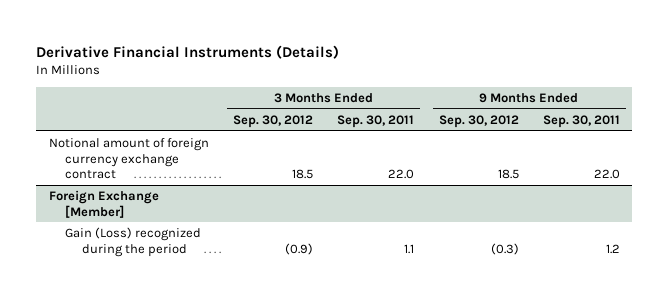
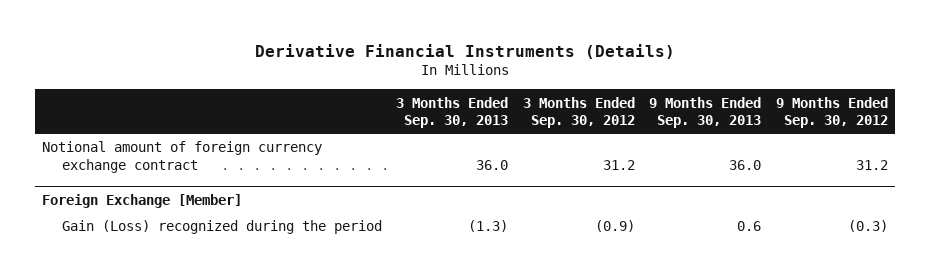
- | 3 Months Ended Sep. 30, 2012 | 3 Months Ended Sep. 30, 2011 | 9 Months Ended Sep. 30, 2012 | 9 Months Ended Sep. 30, 2011
+ | 3 Months Ended Sep. 30, 2013 | 3 Months Ended Sep. 30, 2012 | 9 Months Ended Sep. 30, 2013 | 9 Months Ended Sep. 30, 2012
- Notional amount of foreign currency exchange contract | 18.5 | 22.0 | 18.5 | 22.0
+ Notional amount of foreign currency exchange contract | 36.0 | 31.2 | 36.0 | 31.2

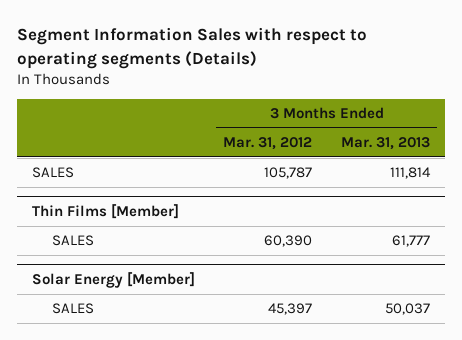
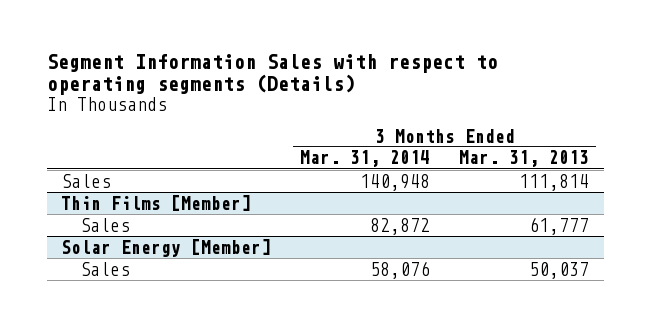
- | 3 Months Ended Mar. 31, 2012 | 3 Months Ended Mar. 31, 2013
+ | 3 Months Ended Mar. 31, 2014 | 3 Months Ended Mar. 31, 2013
- SALES | 105,787 | 111,814
+ Sales | 140,948 | 111,814
@ Thin Films [Member]
- SALES | 60,390 | 61,777
+ Sales | 82,872 | 61,777
@ Solar Energy [Member]
- SALES | 45,397 | 50,037
+ Sales | 58,076 | 50,037

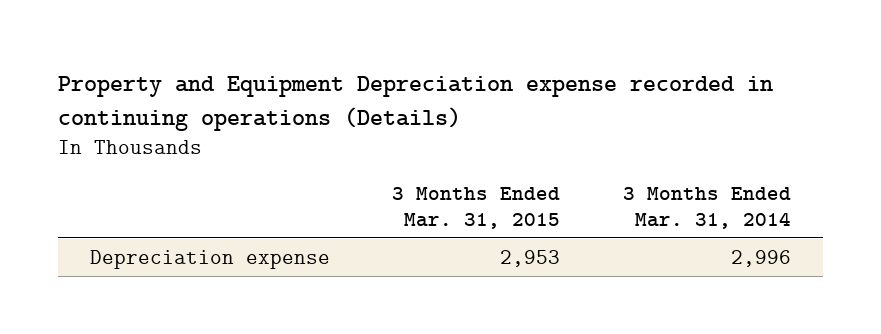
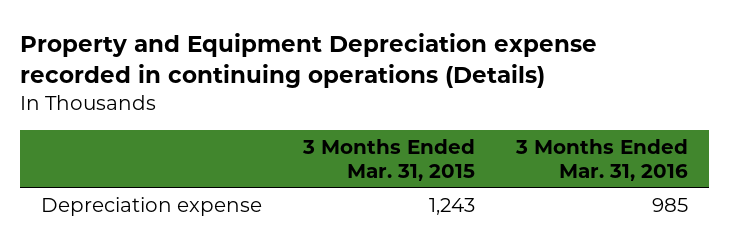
- | 3 Months Ended Mar. 31, 2015 | 3 Months Ended Mar. 31, 2014
+ | 3 Months Ended Mar. 31, 2015 | 3 Months Ended Mar. 31, 2016
- Depreciation expense | 2,953 | 2,996
+ Depreciation expense | 1,243 | 985

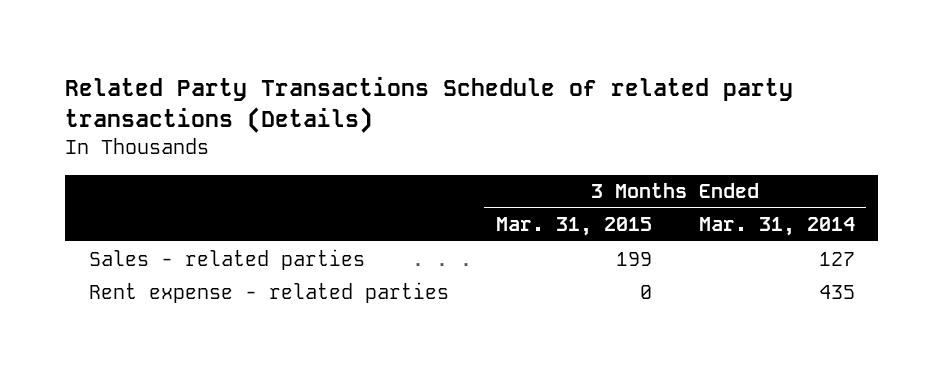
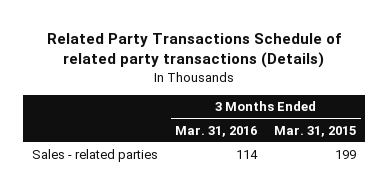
- | 3 Months Ended Mar. 31, 2015 | 3 Months Ended Mar. 31, 2014
+ | 3 Months Ended Mar. 31, 2016 | 3 Months Ended Mar. 31, 2015
- Rent expense - related parties | 0 | 435

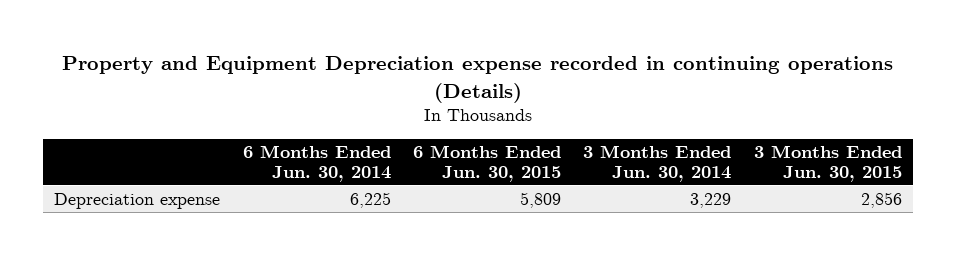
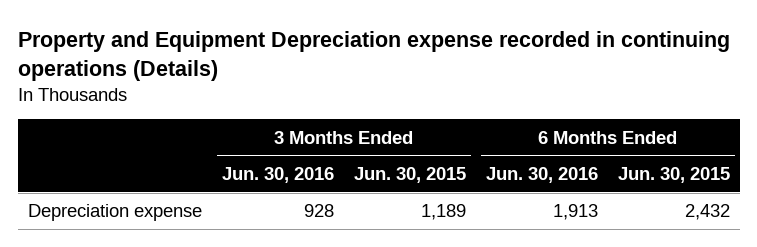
- | 6 Months Ended Jun. 30, 2014 | 6 Months Ended Jun. 30, 2015 | 3 Months Ended Jun. 30, 2014 | 3 Months Ended Jun. 30, 2015
+ | 3 Months Ended Jun. 30, 2016 | 3 Months Ended Jun. 30, 2015 | 6 Months Ended Jun. 30, 2016 | 6 Months Ended Jun. 30, 2015
- Depreciation expense | 6,225 | 5,809 | 3,229 | 2,856
+ Depreciation expense | 928 | 1,189 | 1,913 | 2,432

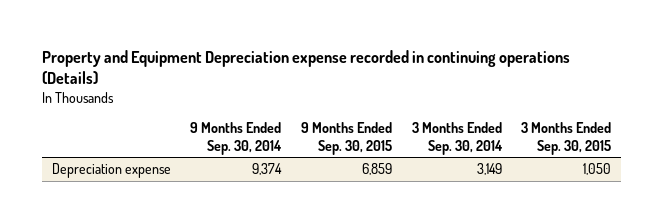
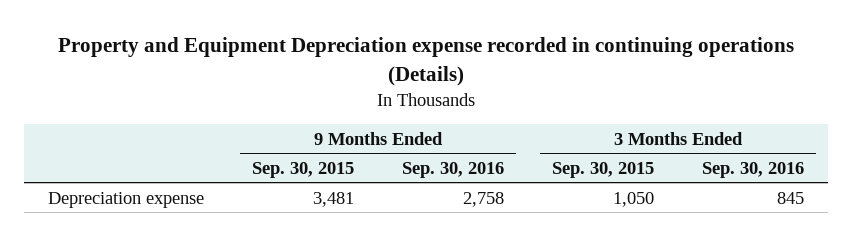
- | 9 Months Ended Sep. 30, 2014 | 9 Months Ended Sep. 30, 2015 | 3 Months Ended Sep. 30, 2014 | 3 Months Ended Sep. 30, 2015
+ | 9 Months Ended Sep. 30, 2015 | 9 Months Ended Sep. 30, 2016 | 3 Months Ended Sep. 30, 2015 | 3 Months Ended Sep. 30, 2016
- Depreciation expense | 9,374 | 6,859 | 3,149 | 1,050
+ Depreciation expense | 3,481 | 2,758 | 1,050 | 845

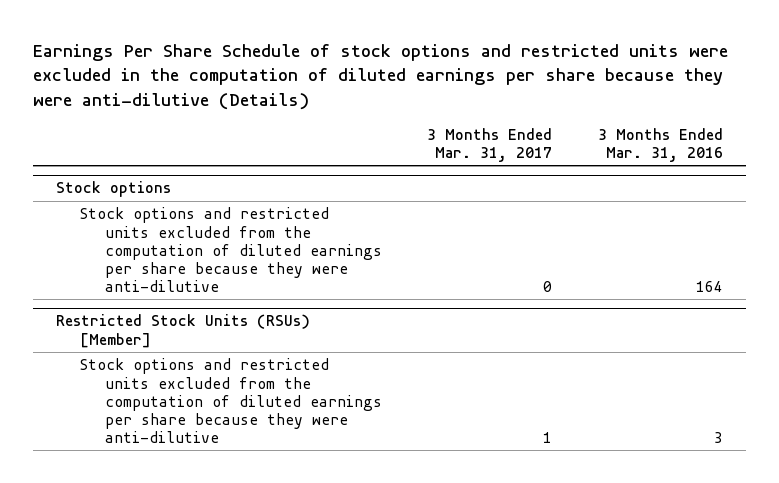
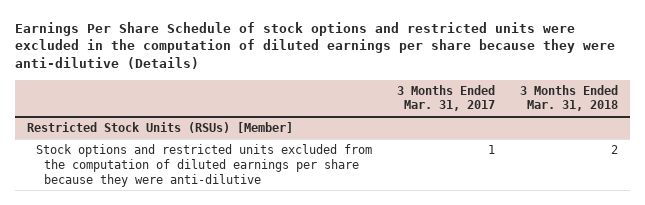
- | 3 Months Ended Mar. 31, 2017 | 3 Months Ended Mar. 31, 2016
+ | 3 Months Ended Mar. 31, 2017 | 3 Months Ended Mar. 31, 2018
- Stock options
- Stock options and restricted units excluded from the computation of diluted earnings per share because they were anti-dilutive | 0 | 164

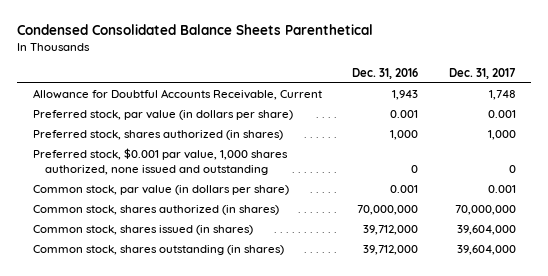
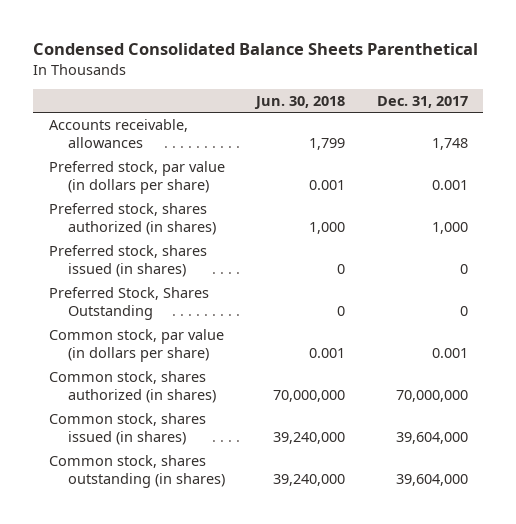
- | Dec. 31, 2016 | Dec. 31, 2017
+ | Jun. 30, 2018 | Dec. 31, 2017
- Allowance for Doubtful Accounts Receivable, Current | 1,943 | 1,748
+ Accounts receivable, allowances | 1,799 | 1,748
- Preferred stock, $0.001 par value, 1,000 shares authorized, none issued and outstanding | 0 | 0
+ Preferred stock, shares issued (in shares) | 0 | 0
+ Preferred Stock, Shares Outstanding | 0 | 0

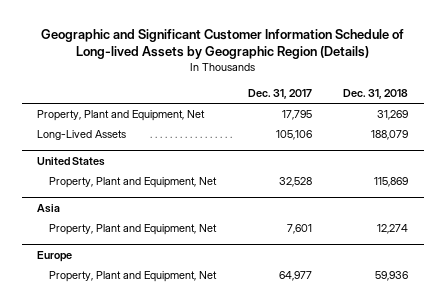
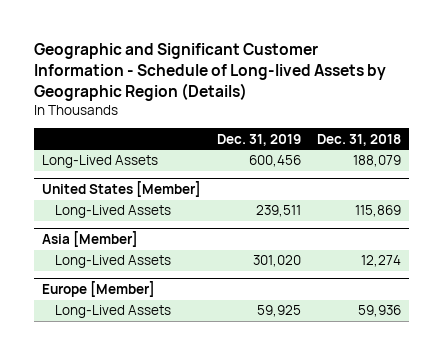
- Geographic and Significant Customer Information Schedule of Long-lived Assets by Geographic Region (Details)
+ Geographic and Significant Customer Information - Schedule of Long-lived Assets by Geographic Region (Details)
- | Dec. 31, 2017 | Dec. 31, 2018
+ | Dec. 31, 2019 | Dec. 31, 2018
- Property, Plant and Equipment, Net | 17,795 | 31,269
- United States
- Property, Plant and Equipment, Net | 32,528 | 115,869
- Asia
- Property, Plant and Equipment, Net | 7,601 | 12,274
- Europe
- Property, Plant and Equipment, Net | 64,977 | 59,936
+ United States [Member]
+ Long-Lived Assets | 239,511 | 115,869
+ Asia [Member]
+ Long-Lived Assets | 301,020 | 12,274
+ Europe [Member]
+ Long-Lived Assets | 59,925 | 59,936

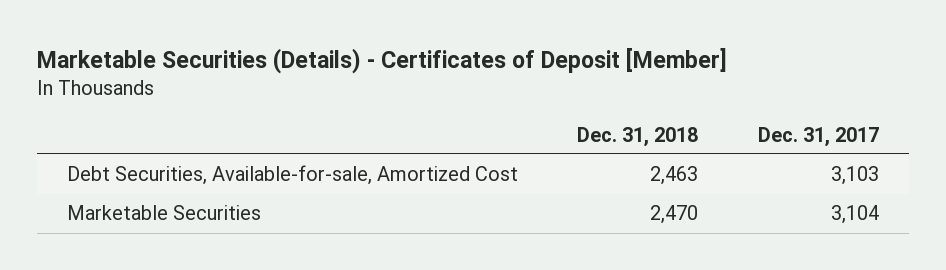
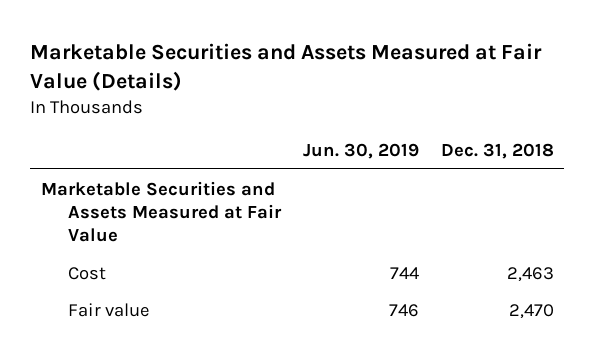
- Marketable Securities (Details) - Certificates of Deposit [Member]
+ Marketable Securities and Assets Measured at Fair Value (Details)
- | Dec. 31, 2018 | Dec. 31, 2017
+ | Jun. 30, 2019 | Dec. 31, 2018
- Debt Securities, Available-for-sale, Amortized Cost | 2,463 | 3,103
- Marketable Securities | 2,470 | 3,104
+ Marketable Securities and Assets Measured at Fair Value
+ Cost | 744 | 2,463
+ Fair value | 746 | 2,470

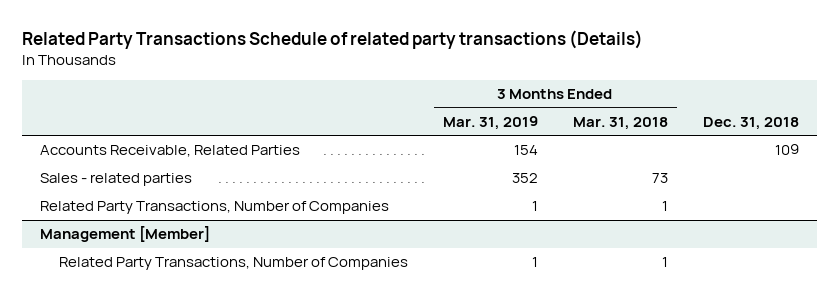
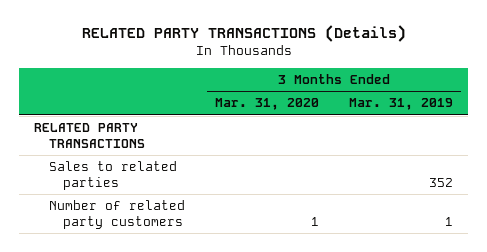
- Related Party Transactions Schedule of related party transactions (Details)
+ RELATED PARTY TRANSACTIONS (Details)
- | 3 Months Ended Mar. 31, 2019 | 3 Months Ended Mar. 31, 2018 | Dec. 31, 2018
+ | 3 Months Ended Mar. 31, 2020 | 3 Months Ended Mar. 31, 2019
- Accounts Receivable, Related Parties | 154 | | 109
- Sales - related parties | 352 | 73 |
- Related Party Transactions, Number of Companies | 1 | 1 |
- Management [Member]
- Related Party Transactions, Number of Companies | 1 | 1 |
+ RELATED PARTY TRANSACTIONS
+ Sales to related parties | | 352
+ Number of related party customers | 1 | 1

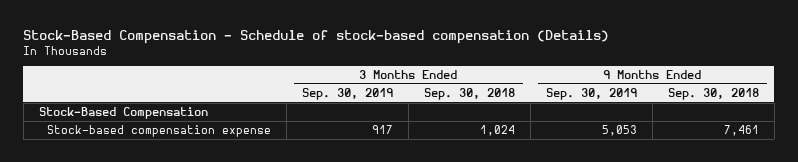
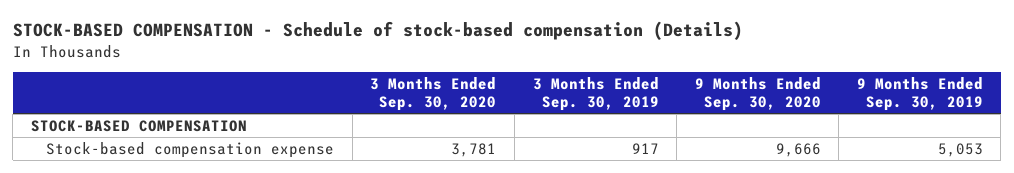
- Stock-Based Compensation - Schedule of stock-based compensation (Details)
+ STOCK-BASED COMPENSATION - Schedule of stock-based compensation (Details)
- | 3 Months Ended Sep. 30, 2019 | 3 Months Ended Sep. 30, 2018 | 9 Months Ended Sep. 30, 2019 | 9 Months Ended Sep. 30, 2018
+ | 3 Months Ended Sep. 30, 2020 | 3 Months Ended Sep. 30, 2019 | 9 Months Ended Sep. 30, 2020 | 9 Months Ended Sep. 30, 2019
- Stock-Based Compensation
+ STOCK-BASED COMPENSATION

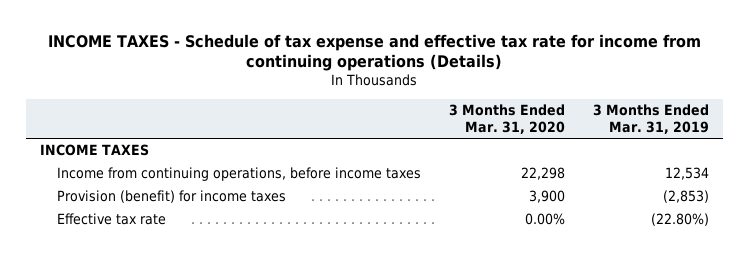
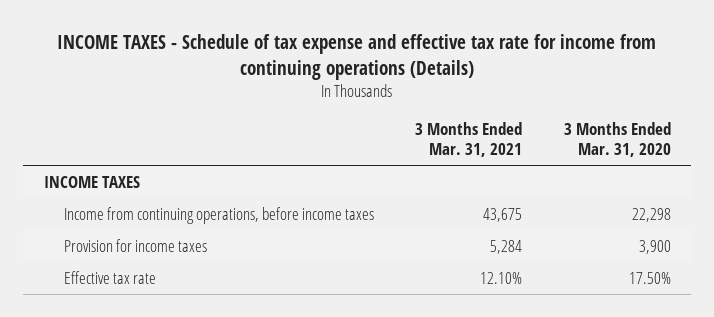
- | 3 Months Ended Mar. 31, 2020 | 3 Months Ended Mar. 31, 2019
+ | 3 Months Ended Mar. 31, 2021 | 3 Months Ended Mar. 31, 2020
- Provision (benefit) for income taxes | 3,900 | (2,853)
- Effective tax rate | 0.00% | (22.80%)
+ Provision for income taxes | 5,284 | 3,900
+ Effective tax rate | 12.10% | 17.50%

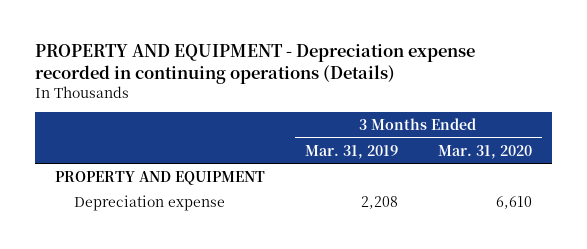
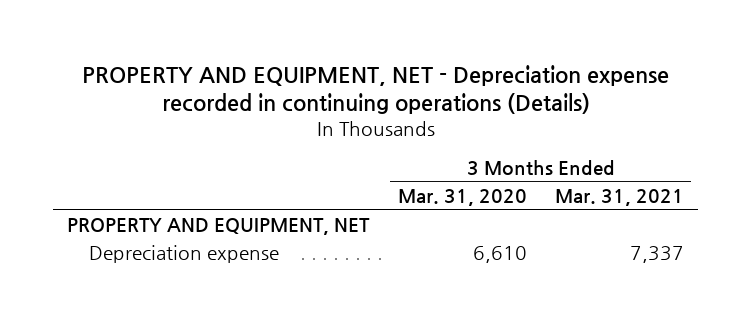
- PROPERTY AND EQUIPMENT - Depreciation expense recorded in continuing operations (Details)
+ PROPERTY AND EQUIPMENT, NET - Depreciation expense recorded in continuing operations (Details)
- | 3 Months Ended Mar. 31, 2019 | 3 Months Ended Mar. 31, 2020
+ | 3 Months Ended Mar. 31, 2020 | 3 Months Ended Mar. 31, 2021
- PROPERTY AND EQUIPMENT
+ PROPERTY AND EQUIPMENT, NET

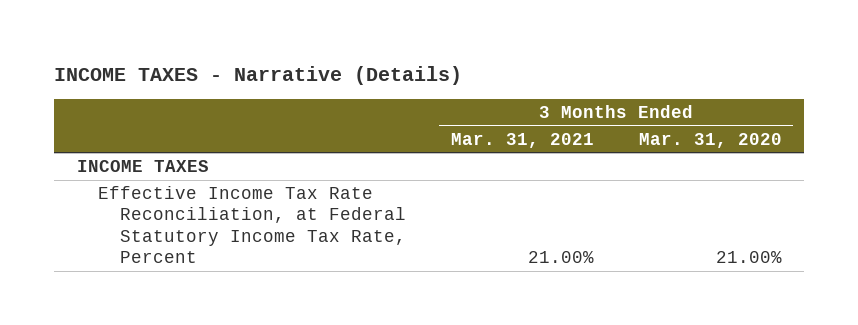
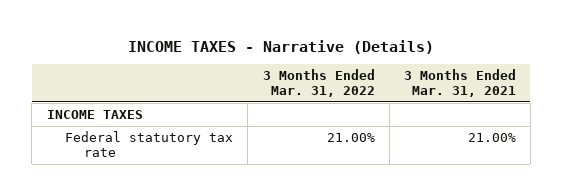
- | 3 Months Ended Mar. 31, 2021 | 3 Months Ended Mar. 31, 2020
+ | 3 Months Ended Mar. 31, 2022 | 3 Months Ended Mar. 31, 2021
- Effective Income Tax Rate Reconciliation, at Federal Statutory Income Tax Rate, Percent | 21.00% | 21.00%
+ Federal statutory tax rate | 21.00% | 21.00%

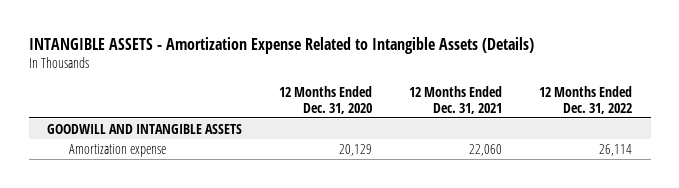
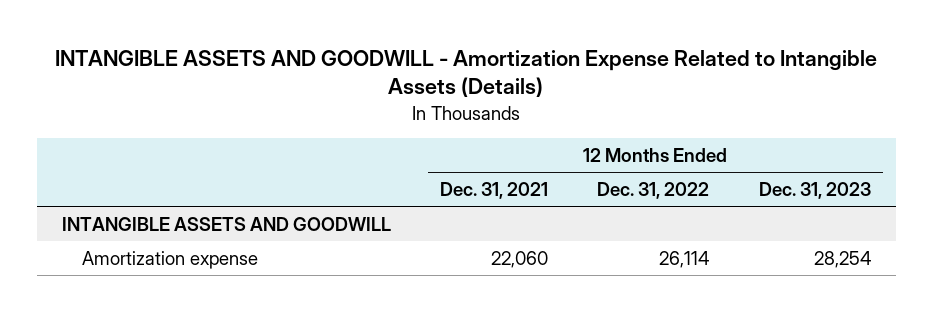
- INTANGIBLE ASSETS - Amortization Expense Related to Intangible Assets (Details)
+ INTANGIBLE ASSETS AND GOODWILL - Amortization Expense Related to Intangible Assets (Details)
- | 12 Months Ended Dec. 31, 2020 | 12 Months Ended Dec. 31, 2021 | 12 Months Ended Dec. 31, 2022
+ | 12 Months Ended Dec. 31, 2021 | 12 Months Ended Dec. 31, 2022 | 12 Months Ended Dec. 31, 2023
- GOODWILL AND INTANGIBLE ASSETS
+ INTANGIBLE ASSETS AND GOODWILL

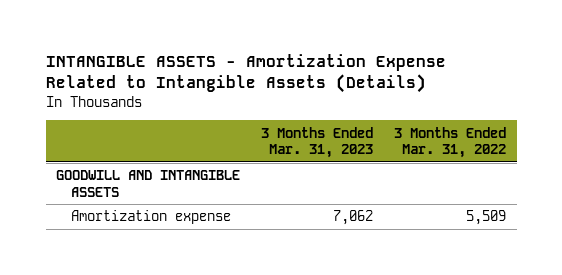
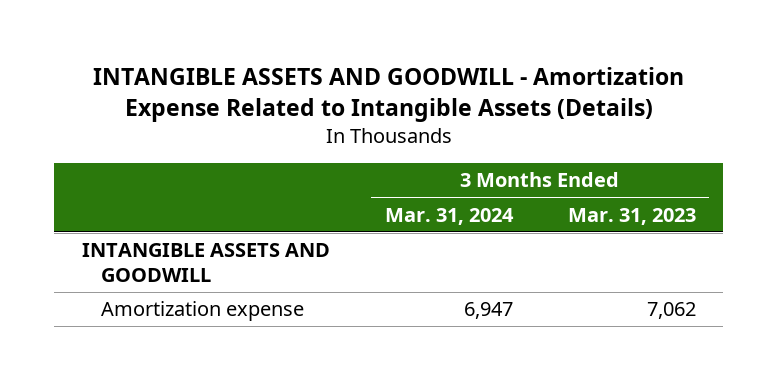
- INTANGIBLE ASSETS - Amortization Expense Related to Intangible Assets (Details)
+ INTANGIBLE ASSETS AND GOODWILL - Amortization Expense Related to Intangible Assets (Details)
- | 3 Months Ended Mar. 31, 2023 | 3 Months Ended Mar. 31, 2022
+ | 3 Months Ended Mar. 31, 2024 | 3 Months Ended Mar. 31, 2023
- GOODWILL AND INTANGIBLE ASSETS
+ INTANGIBLE ASSETS AND GOODWILL

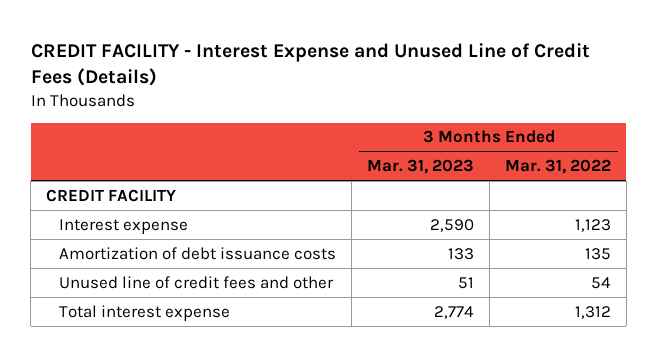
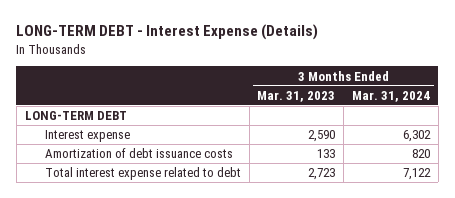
- CREDIT FACILITY - Interest Expense and Unused Line of Credit Fees (Details)
+ LONG-TERM DEBT - Interest Expense (Details)
- | 3 Months Ended Mar. 31, 2023 | 3 Months Ended Mar. 31, 2022
+ | 3 Months Ended Mar. 31, 2023 | 3 Months Ended Mar. 31, 2024
- CREDIT FACILITY
+ LONG-TERM DEBT
- Unused line of credit fees and other | 51 | 54
- Total interest expense | 2,774 | 1,312
+ Total interest expense related to debt | 2,723 | 7,122

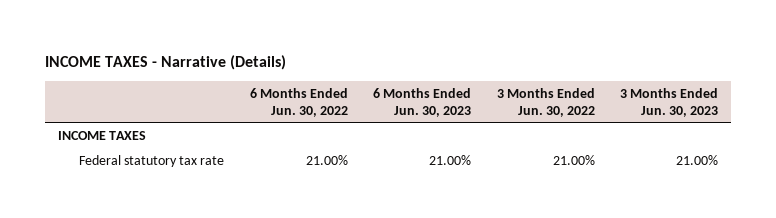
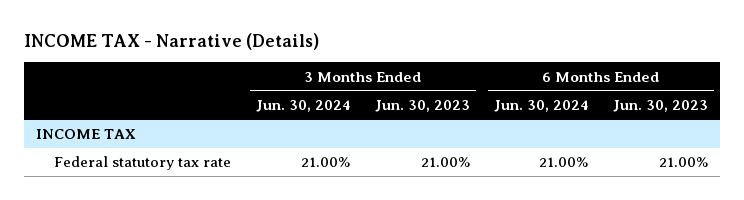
- INCOME TAXES - Narrative (Details)
+ INCOME TAX - Narrative (Details)
- | 6 Months Ended Jun. 30, 2022 | 6 Months Ended Jun. 30, 2023 | 3 Months Ended Jun. 30, 2022 | 3 Months Ended Jun. 30, 2023
+ | 3 Months Ended Jun. 30, 2024 | 3 Months Ended Jun. 30, 2023 | 6 Months Ended Jun. 30, 2024 | 6 Months Ended Jun. 30, 2023
- INCOME TAXES
+ INCOME TAX

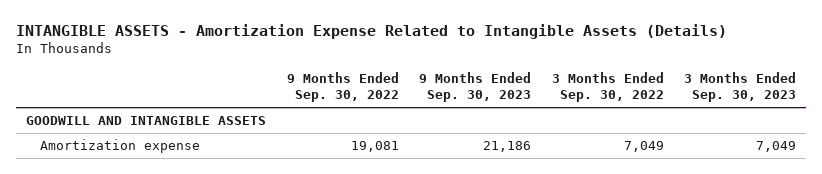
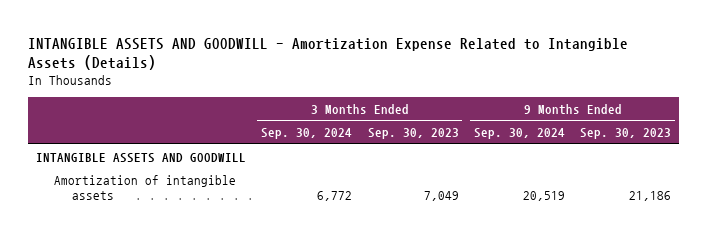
- INTANGIBLE ASSETS - Amortization Expense Related to Intangible Assets (Details)
+ INTANGIBLE ASSETS AND GOODWILL - Amortization Expense Related to Intangible Assets (Details)
- | 9 Months Ended Sep. 30, 2022 | 9 Months Ended Sep. 30, 2023 | 3 Months Ended Sep. 30, 2022 | 3 Months Ended Sep. 30, 2023
+ | 3 Months Ended Sep. 30, 2024 | 3 Months Ended Sep. 30, 2023 | 9 Months Ended Sep. 30, 2024 | 9 Months Ended Sep. 30, 2023
- GOODWILL AND INTANGIBLE ASSETS
- Amortization expense | 19,081 | 21,186 | 7,049 | 7,049
+ INTANGIBLE ASSETS AND GOODWILL
+ Amortization of intangible assets | 6,772 | 7,049 | 20,519 | 21,186

